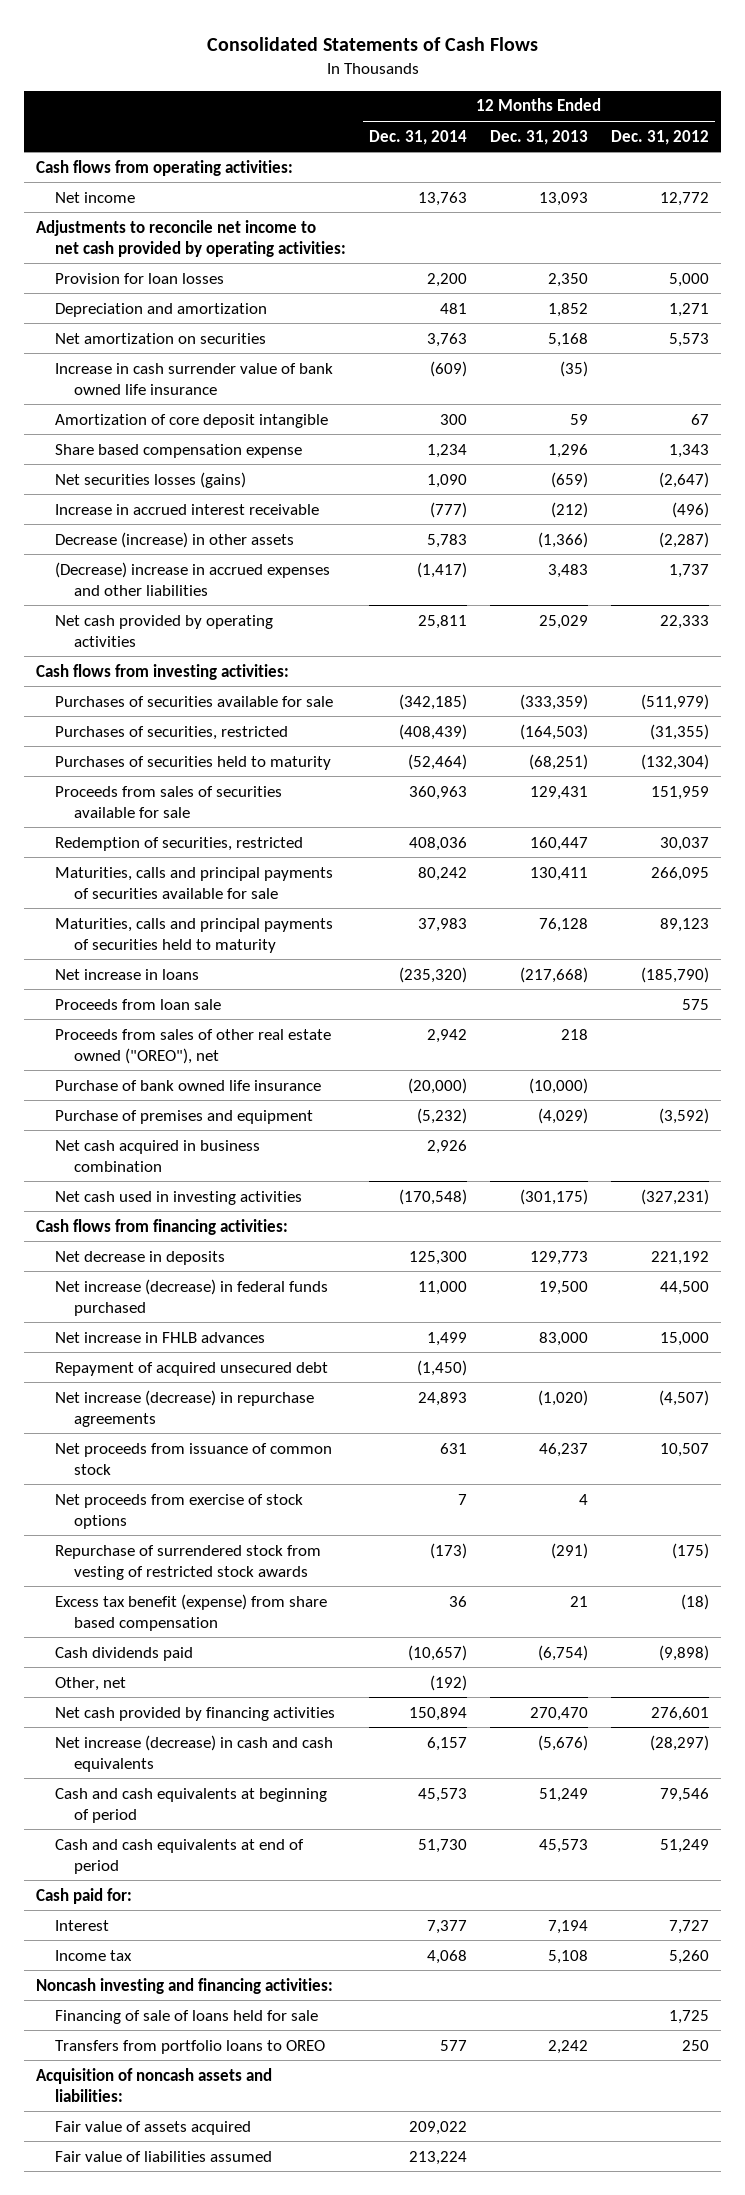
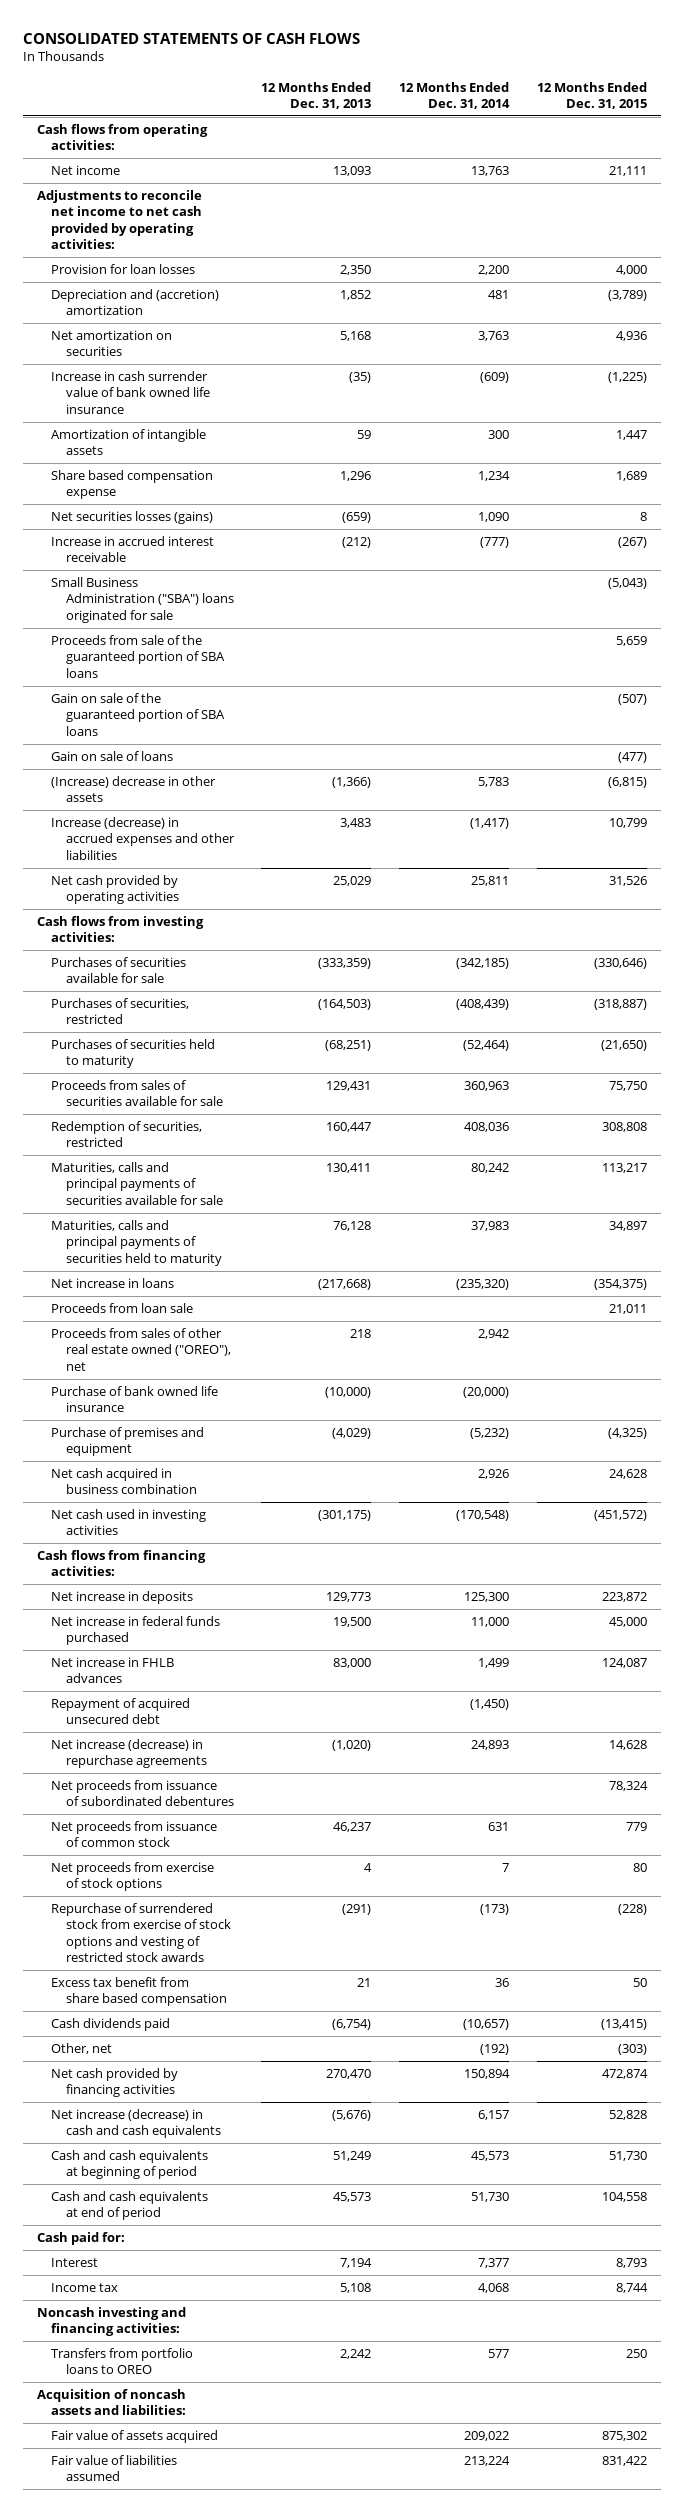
- Consolidated Statements of Cash Flows
+ CONSOLIDATED STATEMENTS OF CASH FLOWS
- | 12 Months Ended Dec. 31, 2014 | 12 Months Ended Dec. 31, 2013 | 12 Months Ended Dec. 31, 2012
+ | 12 Months Ended Dec. 31, 2013 | 12 Months Ended Dec. 31, 2014 | 12 Months Ended Dec. 31, 2015
- Depreciation and amortization | 481 | 1,852 | 1,271
+ Depreciation and (accretion) amortization | 1,852 | 481 | (3,789)
- Amortization of core deposit intangible | 300 | 59 | 67
+ Amortization of intangible assets | 59 | 300 | 1,447
- Decrease (increase) in other assets | 5,783 | (1,366) | (2,287)
- (Decrease) increase in accrued expenses and other liabilities | (1,417) | 3,483 | 1,737
+ Small Business Administration ("SBA") loans originated for sale | | | (5,043)
+ Proceeds from sale of the guaranteed portion of SBA loans | | | 5,659
+ Gain on sale of the guaranteed portion of SBA loans | | | (507)
+ Gain on sale of loans | | | (477)
+ (Increase) decrease in other assets | (1,366) | 5,783 | (6,815)
+ Increase (decrease) in accrued expenses and other liabilities | 3,483 | (1,417) | 10,799
- Net decrease in deposits | 125,300 | 129,773 | 221,192
- Net increase (decrease) in federal funds purchased | 11,000 | 19,500 | 44,500
+ Net increase in deposits | 129,773 | 125,300 | 223,872
+ Net increase in federal funds purchased | 19,500 | 11,000 | 45,000
+ Net proceeds from issuance of subordinated debentures | | | 78,324
- Repurchase of surrendered stock from vesting of restricted stock awards | (173) | (291) | (175)
- Excess tax benefit (expense) from share based compensation | 36 | 21 | (18)
+ Repurchase of surrendered stock from exercise of stock options and vesting of restricted stock awards | (291) | (173) | (228)
+ Excess tax benefit from share based compensation | 21 | 36 | 50
- Financing of sale of loans held for sale | | | 1,725

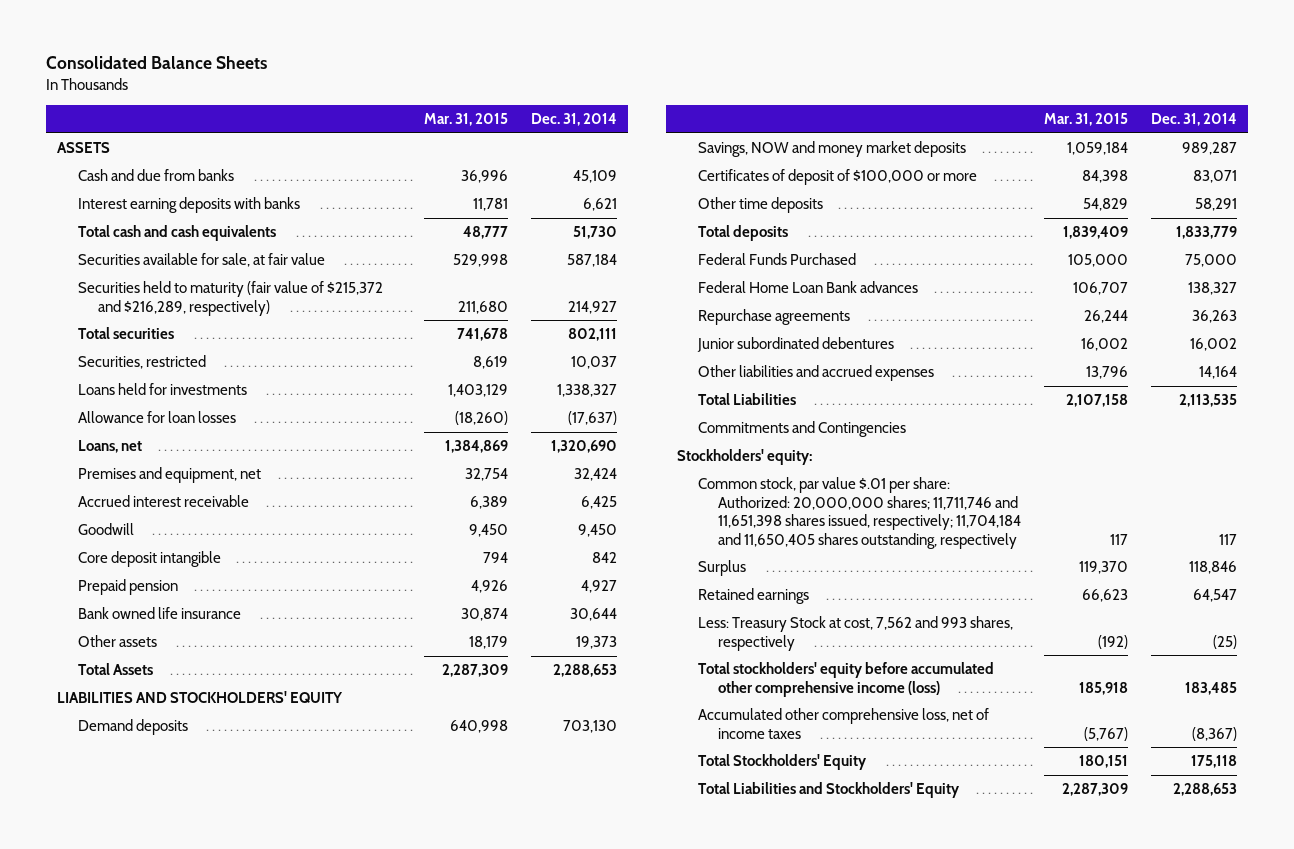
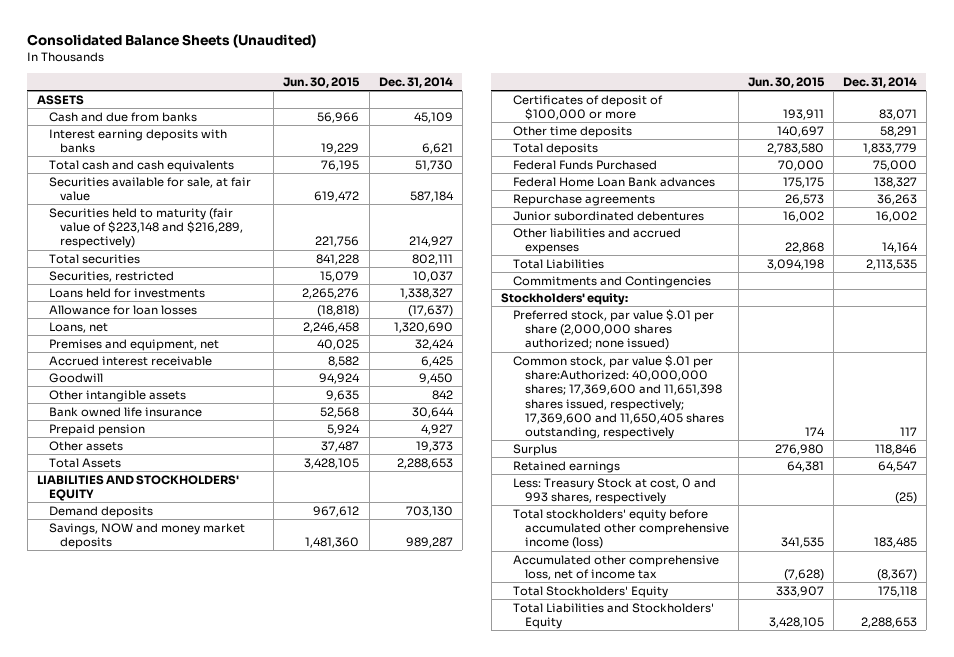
- Consolidated Balance Sheets
+ Consolidated Balance Sheets (Unaudited)
- | Mar. 31, 2015 | Dec. 31, 2014
+ | Jun. 30, 2015 | Dec. 31, 2014
- Securities held to maturity (fair value of $215,372 and $216,289, respectively) | 211,680 | 214,927
+ Securities held to maturity (fair value of $223,148 and $216,289, respectively) | 221,756 | 214,927
- Core deposit intangible | 794 | 842
+ Other intangible assets | 9,635 | 842
moved down: Prepaid pension | 5,924 | 4,927
- Common stock, par value $.01 per share: Authorized: 20,000,000 shares; 11,711,746 and 11,651,398 shares issued, respectively; 11,704,184 and 11,650,405 shares outstanding, respectively | 117 | 117
+ Preferred stock, par value $.01 per share (2,000,000 shares authorized; none issued)
+ Common stock, par value $.01 per share:Authorized: 40,000,000 shares; 17,369,600 and 11,651,398 shares issued, respectively; 17,369,600 and 11,650,405 shares outstanding, respectively | 174 | 117
- Less: Treasury Stock at cost, 7,562 and 993 shares, respectively | (192) | (25)
+ Less: Treasury Stock at cost, 0 and 993 shares, respectively | | (25)
- Accumulated other comprehensive loss, net of income taxes | (5,767) | (8,367)
+ Accumulated other comprehensive loss, net of income tax | (7,628) | (8,367)

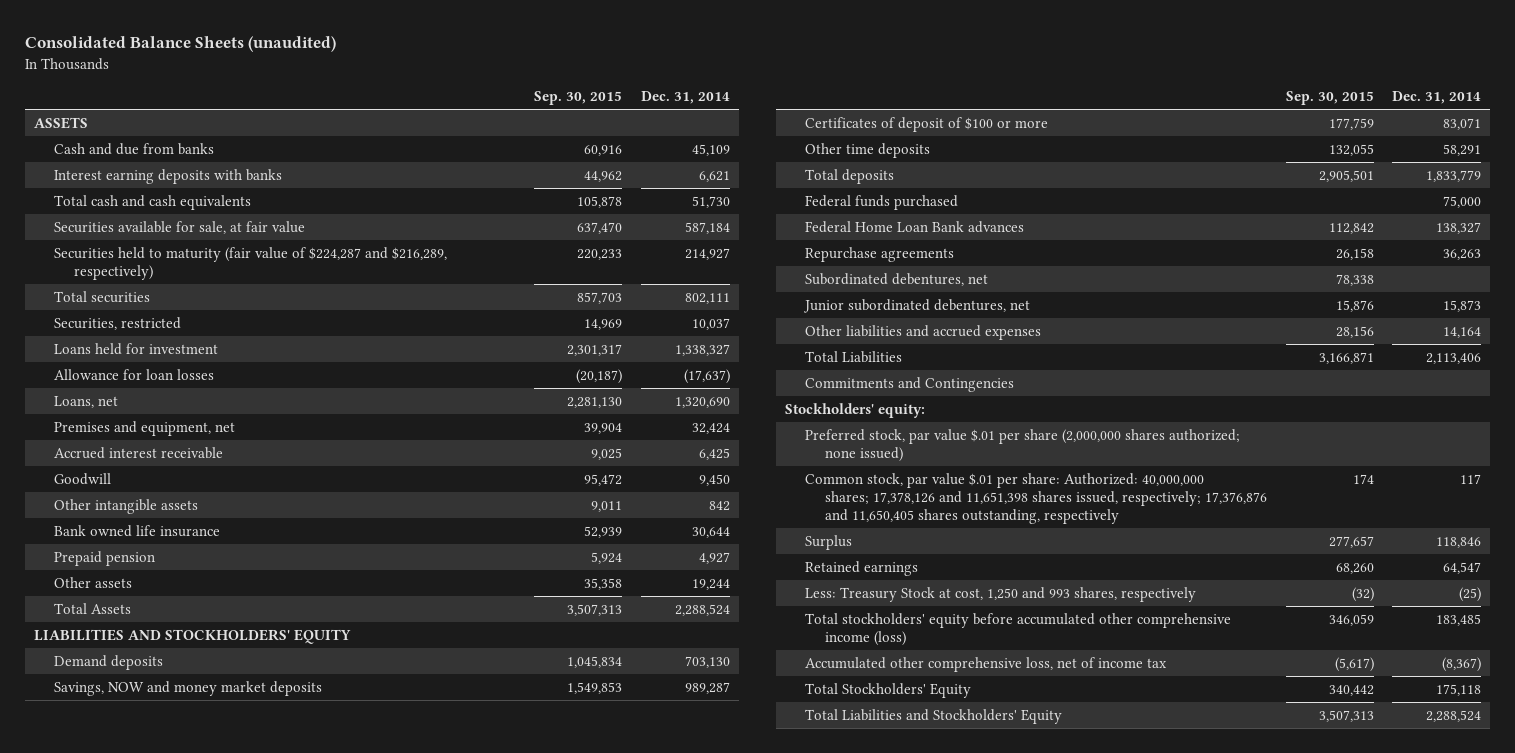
- Consolidated Balance Sheets (Unaudited)
+ Consolidated Balance Sheets (unaudited)
- | Jun. 30, 2015 | Dec. 31, 2014
+ | Sep. 30, 2015 | Dec. 31, 2014
- Securities held to maturity (fair value of $223,148 and $216,289, respectively) | 221,756 | 214,927
+ Securities held to maturity (fair value of $224,287 and $216,289, respectively) | 220,233 | 214,927
- Loans held for investments | 2,265,276 | 1,338,327
+ Loans held for investment | 2,301,317 | 1,338,327
- Other assets | 37,487 | 19,373
- Total Assets | 3,428,105 | 2,288,653
+ Other assets | 35,358 | 19,244
+ Total Assets | 3,507,313 | 2,288,524
- Certificates of deposit of $100,000 or more | 193,911 | 83,071
+ Certificates of deposit of $100 or more | 177,759 | 83,071
- Federal Funds Purchased | 70,000 | 75,000
+ Federal funds purchased | | 75,000
- Junior subordinated debentures | 16,002 | 16,002
+ Subordinated debentures, net | 78,338 |
+ Junior subordinated debentures, net | 15,876 | 15,873
- Total Liabilities | 3,094,198 | 2,113,535
+ Total Liabilities | 3,166,871 | 2,113,406
- Common stock, par value $.01 per share:Authorized: 40,000,000 shares; 17,369,600 and 11,651,398 shares issued, respectively; 17,369,600 and 11,650,405 shares outstanding, respectively | 174 | 117
+ Common stock, par value $.01 per share: Authorized: 40,000,000 shares; 17,378,126 and 11,651,398 shares issued, respectively; 17,376,876 and 11,650,405 shares outstanding, respectively | 174 | 117
- Less: Treasury Stock at cost, 0 and 993 shares, respectively | | (25)
+ Less: Treasury Stock at cost, 1,250 and 993 shares, respectively | (32) | (25)
- Total Liabilities and Stockholders' Equity | 3,428,105 | 2,288,653
+ Total Liabilities and Stockholders' Equity | 3,507,313 | 2,288,524

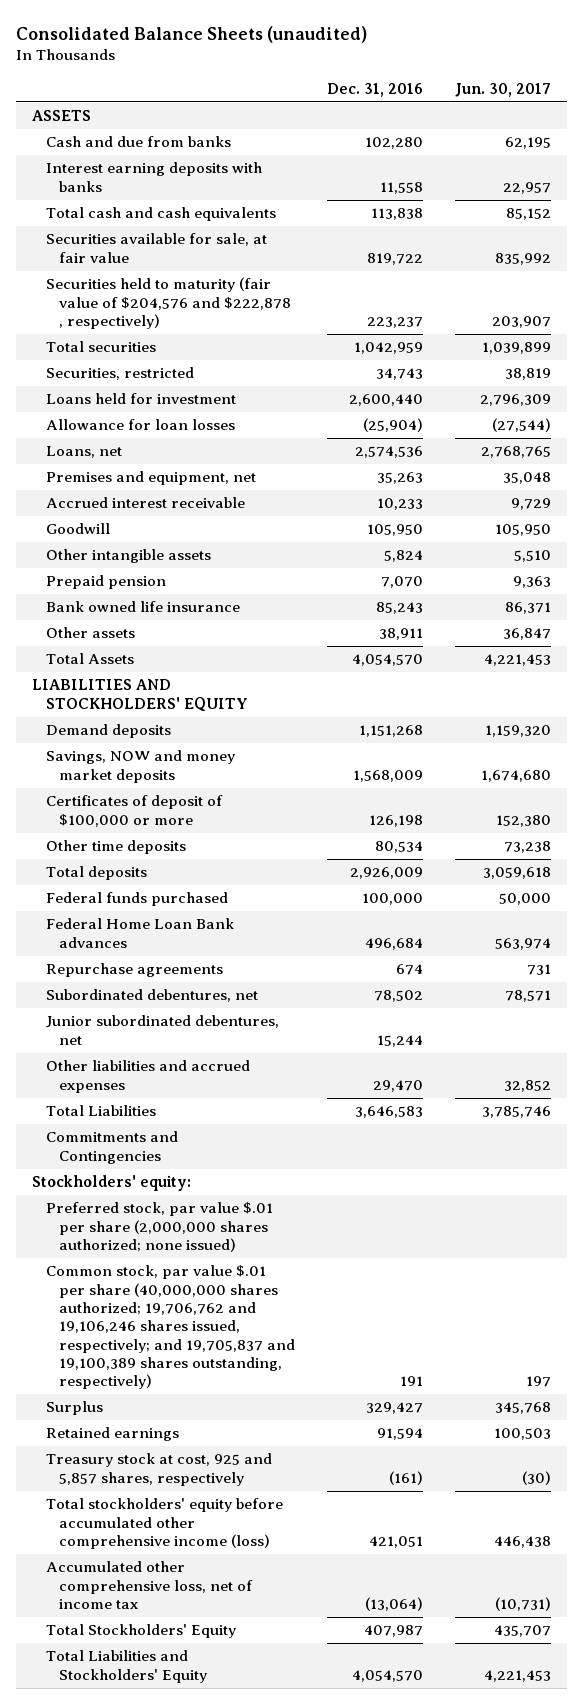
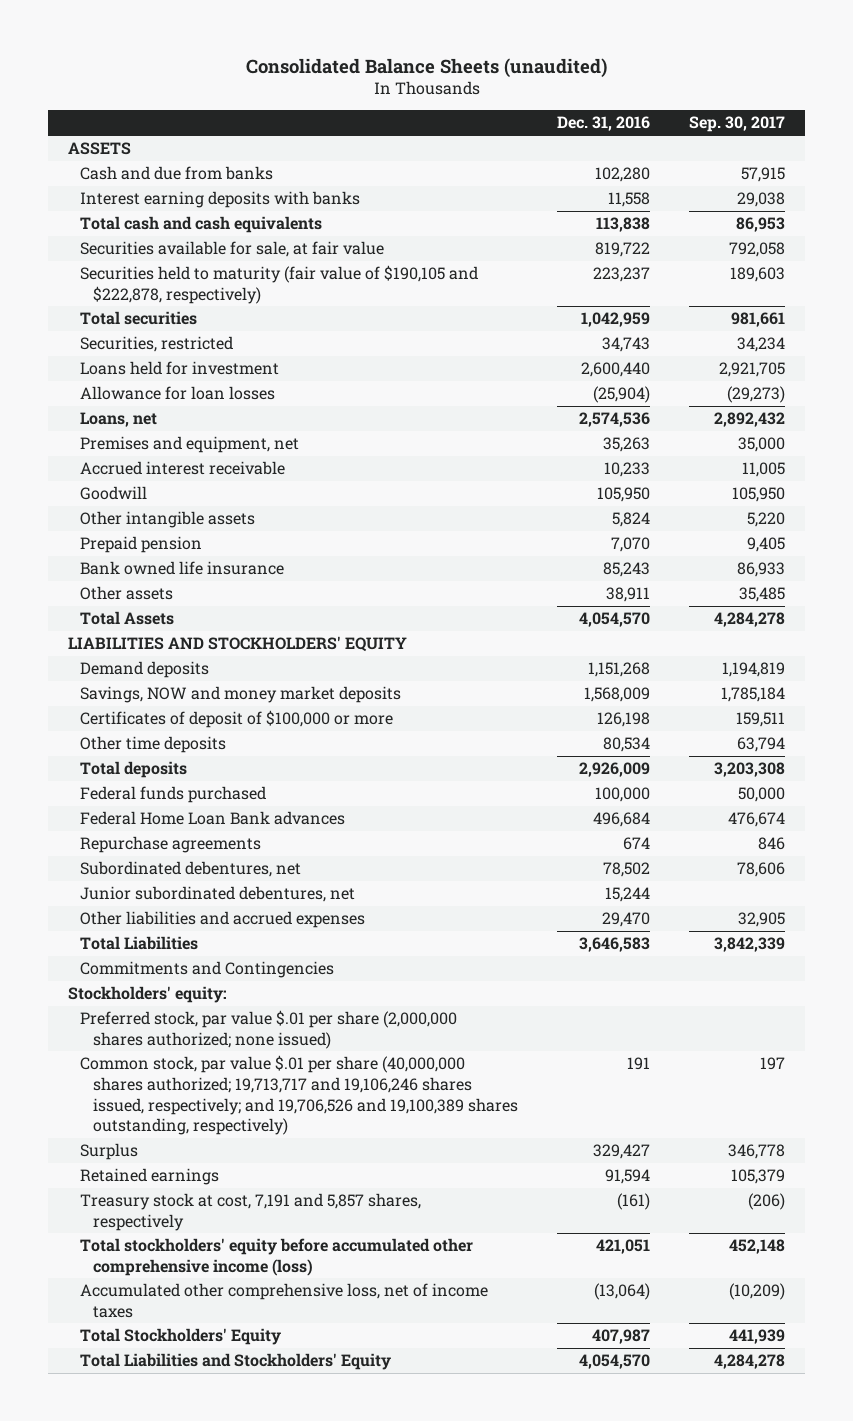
- | Dec. 31, 2016 | Jun. 30, 2017
+ | Dec. 31, 2016 | Sep. 30, 2017
- Securities held to maturity (fair value of $204,576 and $222,878 , respectively) | 223,237 | 203,907
+ Securities held to maturity (fair value of $190,105 and $222,878, respectively) | 223,237 | 189,603
- Common stock, par value $.01 per share (40,000,000 shares authorized; 19,706,762 and 19,106,246 shares issued, respectively; and 19,705,837 and 19,100,389 shares outstanding, respectively) | 191 | 197
+ Common stock, par value $.01 per share (40,000,000 shares authorized; 19,713,717 and 19,106,246 shares issued, respectively; and 19,706,526 and 19,100,389 shares outstanding, respectively) | 191 | 197
- Treasury stock at cost, 925 and 5,857 shares, respectively | (161) | (30)
+ Treasury stock at cost, 7,191 and 5,857 shares, respectively | (161) | (206)
- Accumulated other comprehensive loss, net of income tax | (13,064) | (10,731)
+ Accumulated other comprehensive loss, net of income taxes | (13,064) | (10,209)

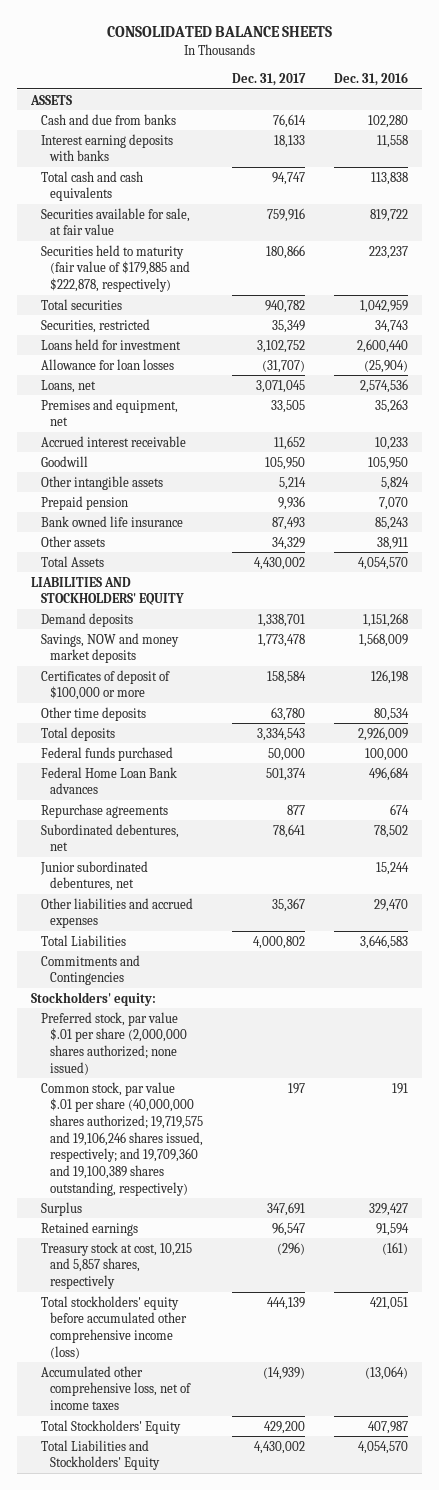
- Consolidated Balance Sheets (unaudited)
+ CONSOLIDATED BALANCE SHEETS
- | Dec. 31, 2016 | Sep. 30, 2017
+ | Dec. 31, 2017 | Dec. 31, 2016
- Securities held to maturity (fair value of $190,105 and $222,878, respectively) | 223,237 | 189,603
+ Securities held to maturity (fair value of $179,885 and $222,878, respectively) | 180,866 | 223,237
- Common stock, par value $.01 per share (40,000,000 shares authorized; 19,713,717 and 19,106,246 shares issued, respectively; and 19,706,526 and 19,100,389 shares outstanding, respectively) | 191 | 197
+ Common stock, par value $.01 per share (40,000,000 shares authorized; 19,719,575 and 19,106,246 shares issued, respectively; and 19,709,360 and 19,100,389 shares outstanding, respectively) | 197 | 191
- Treasury stock at cost, 7,191 and 5,857 shares, respectively | (161) | (206)
+ Treasury stock at cost, 10,215 and 5,857 shares, respectively | (296) | (161)

